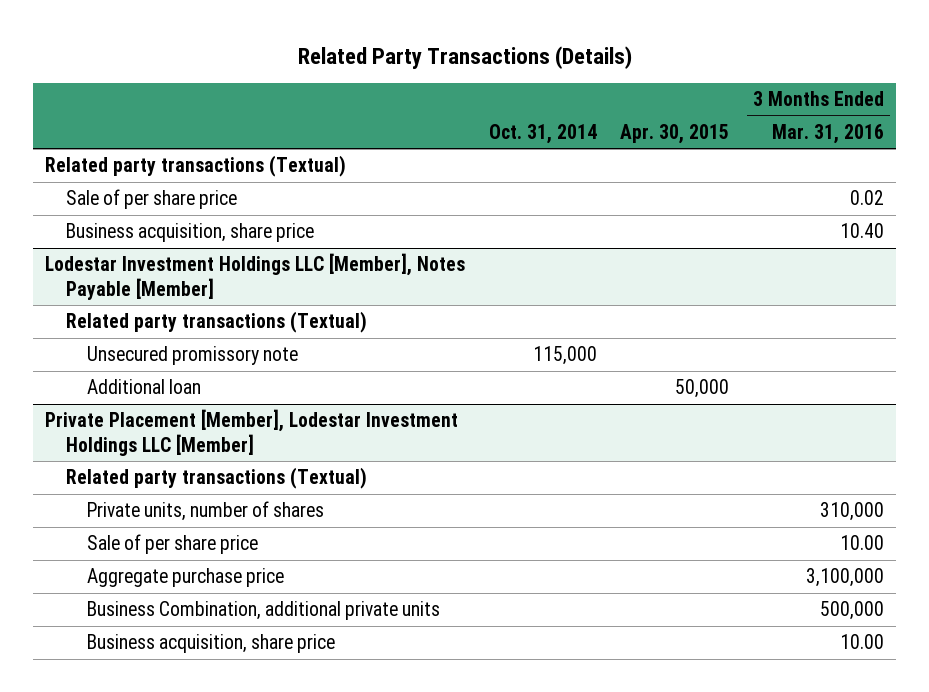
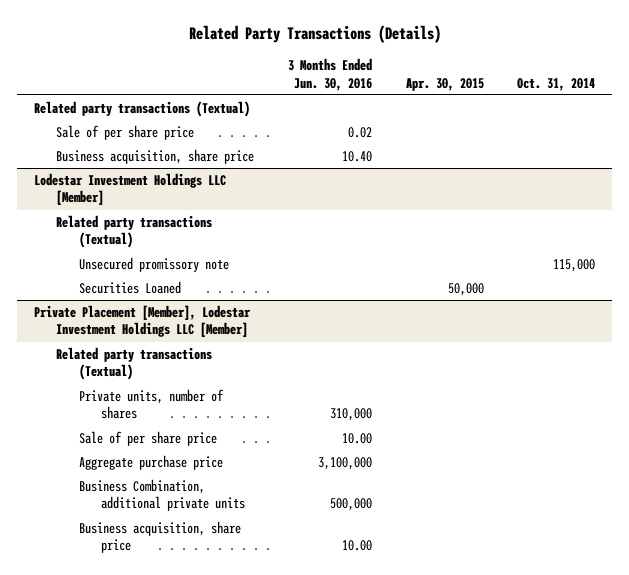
- | Oct. 31, 2014 | Apr. 30, 2015 | 3 Months Ended Mar. 31, 2016
+ | 3 Months Ended Jun. 30, 2016 | Apr. 30, 2015 | Oct. 31, 2014
- Lodestar Investment Holdings LLC [Member], Notes Payable [Member]
+ Lodestar Investment Holdings LLC [Member]
- Additional loan | | 50,000 |
+ Securities Loaned | | 50,000 |

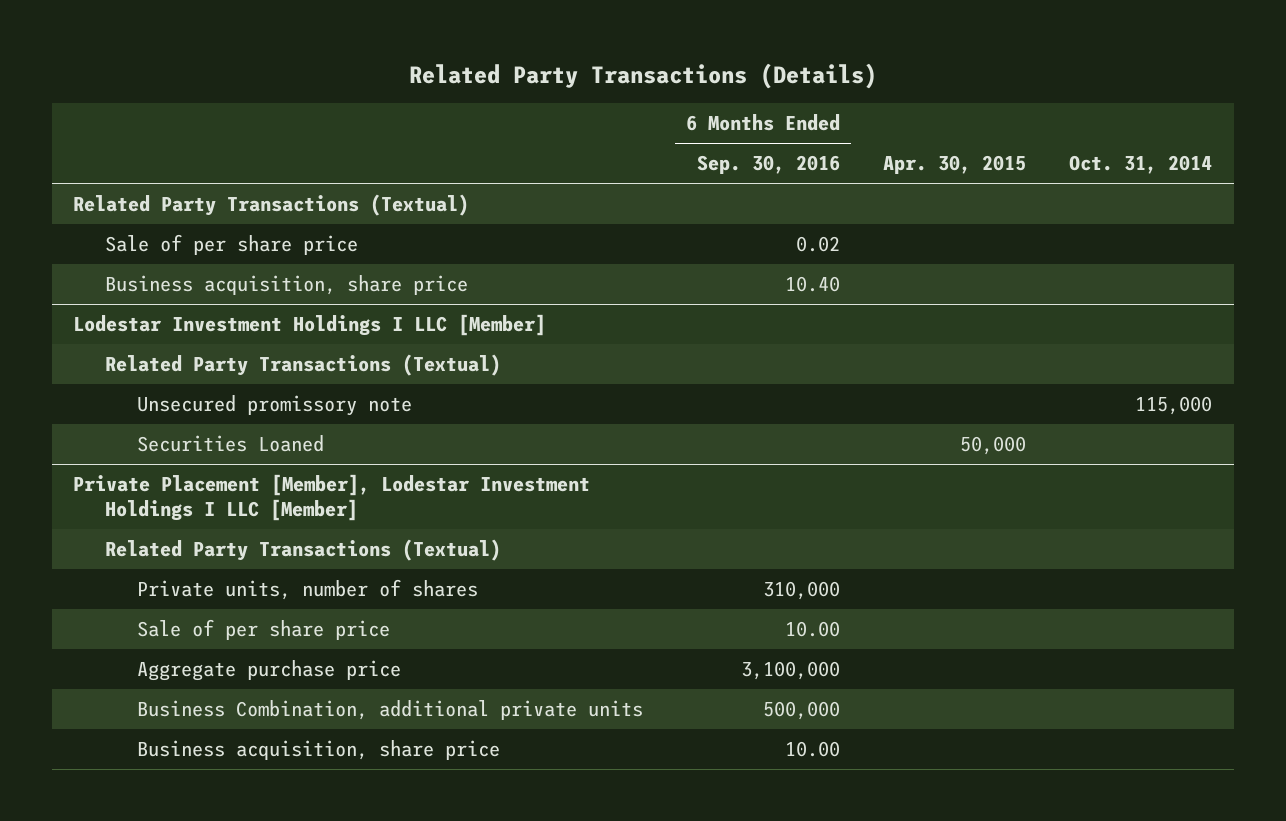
- | 3 Months Ended Jun. 30, 2016 | Apr. 30, 2015 | Oct. 31, 2014
+ | 6 Months Ended Sep. 30, 2016 | Apr. 30, 2015 | Oct. 31, 2014
- Related party transactions (Textual)
+ Related Party Transactions (Textual)
- Lodestar Investment Holdings LLC [Member]
- Related party transactions (Textual)
+ Lodestar Investment Holdings I LLC [Member]
+ Related Party Transactions (Textual)
- Private Placement [Member], Lodestar Investment Holdings LLC [Member]
- Related party transactions (Textual)
+ Private Placement [Member], Lodestar Investment Holdings I LLC [Member]
+ Related Party Transactions (Textual)

